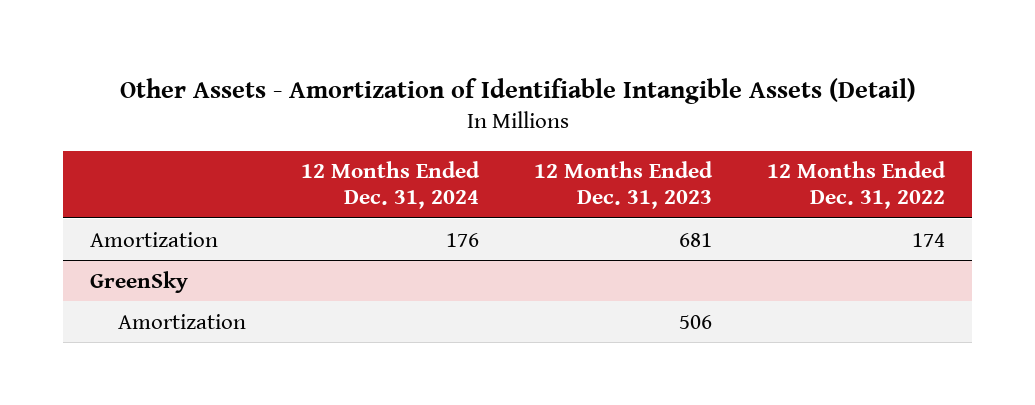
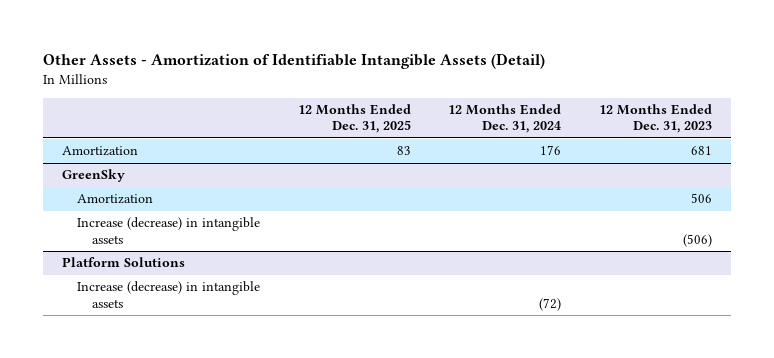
- | 12 Months Ended Dec. 31, 2024 | 12 Months Ended Dec. 31, 2023 | 12 Months Ended Dec. 31, 2022
+ | 12 Months Ended Dec. 31, 2025 | 12 Months Ended Dec. 31, 2024 | 12 Months Ended Dec. 31, 2023
@ GreenSky
+ Increase (decrease) in intangible assets | | | (506)
+ Platform Solutions
+ Increase (decrease) in intangible assets | | (72) |

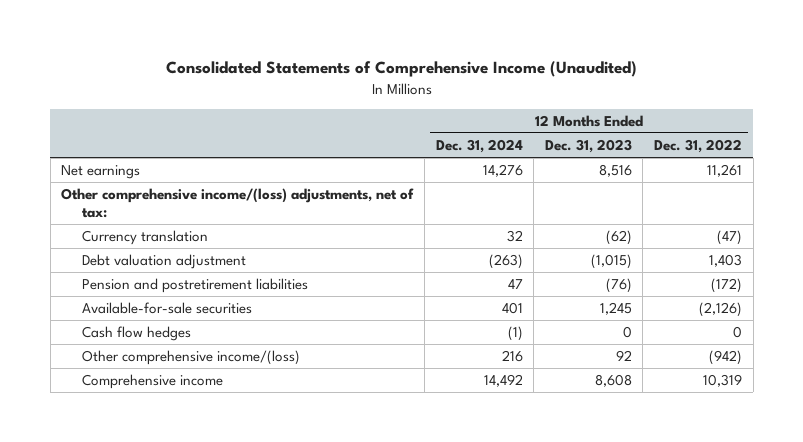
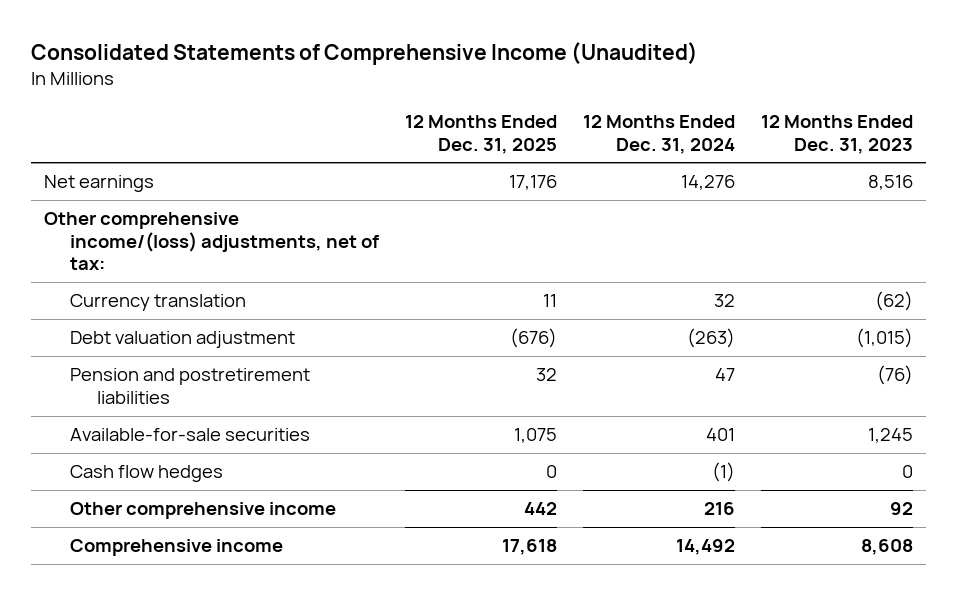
- | 12 Months Ended Dec. 31, 2024 | 12 Months Ended Dec. 31, 2023 | 12 Months Ended Dec. 31, 2022
+ | 12 Months Ended Dec. 31, 2025 | 12 Months Ended Dec. 31, 2024 | 12 Months Ended Dec. 31, 2023
- Other comprehensive income/(loss) | 216 | 92 | (942)
+ Other comprehensive income | 442 | 216 | 92

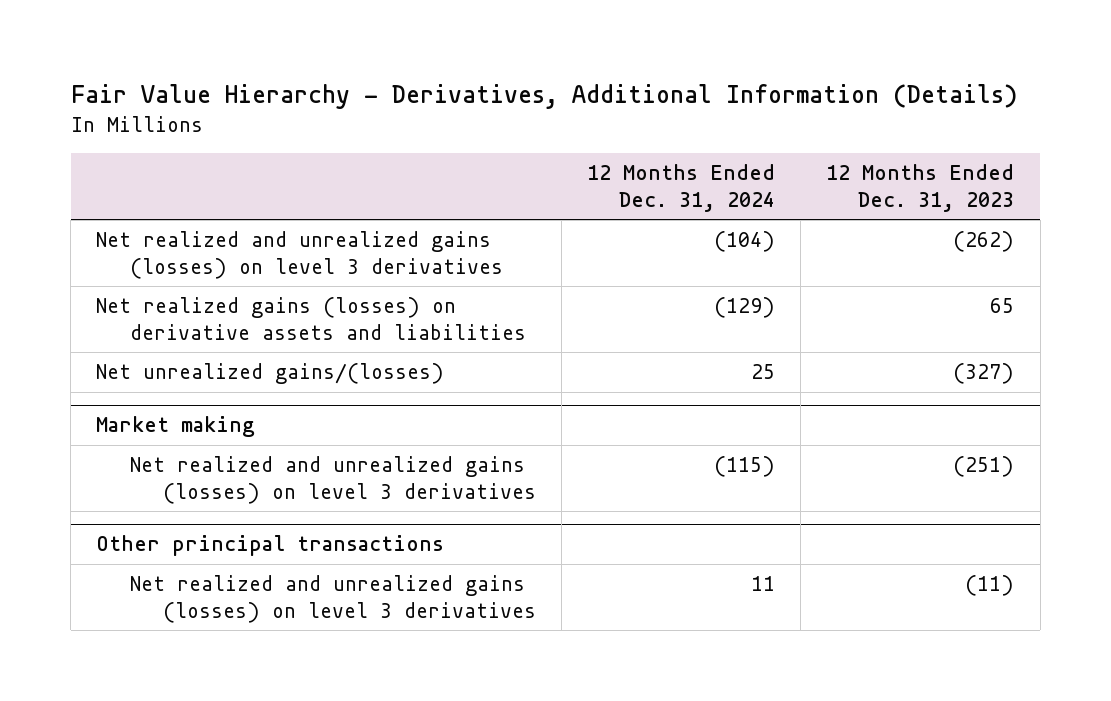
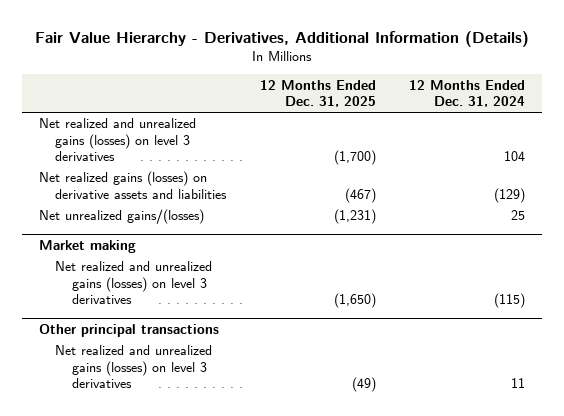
- | 12 Months Ended Dec. 31, 2024 | 12 Months Ended Dec. 31, 2023
+ | 12 Months Ended Dec. 31, 2025 | 12 Months Ended Dec. 31, 2024
- Net realized and unrealized gains (losses) on level 3 derivatives | (104) | (262)
+ Net realized and unrealized gains (losses) on level 3 derivatives | (1,700) | 104

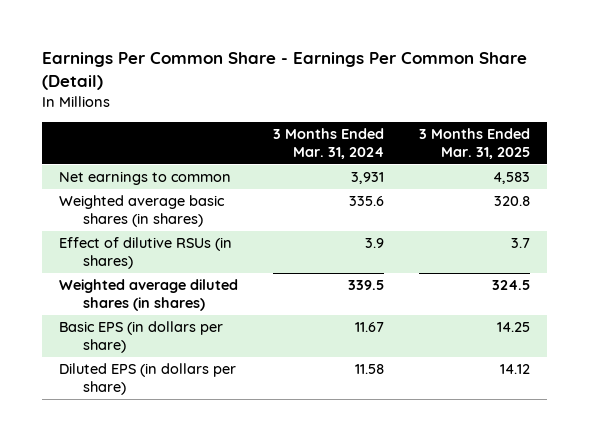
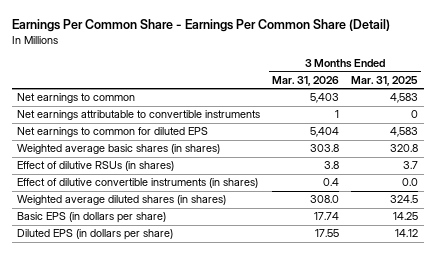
- | 3 Months Ended Mar. 31, 2024 | 3 Months Ended Mar. 31, 2025
+ | 3 Months Ended Mar. 31, 2026 | 3 Months Ended Mar. 31, 2025
+ Net earnings attributable to convertible instruments | 1 | 0
+ Net earnings to common for diluted EPS | 5,404 | 4,583
+ Effect of dilutive convertible instruments (in shares) | 0.4 | 0.0

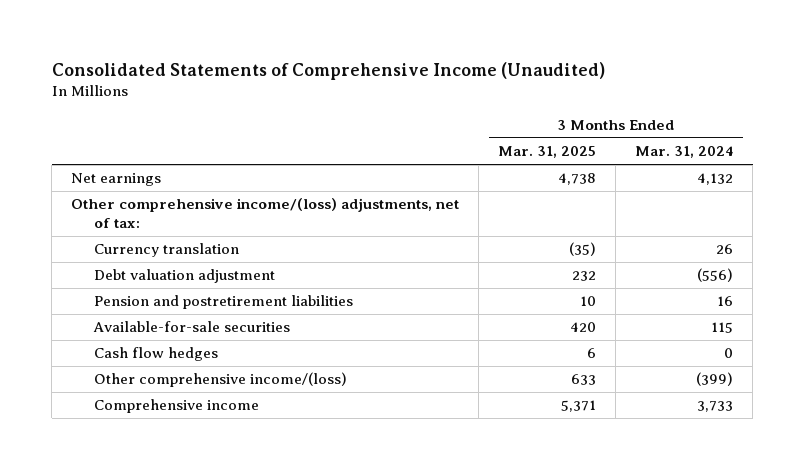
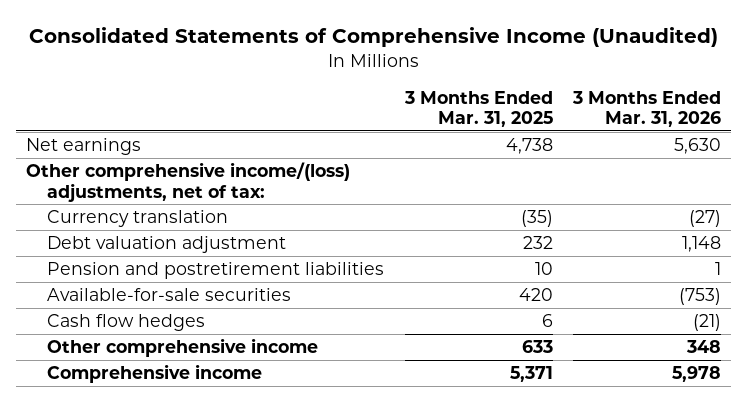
- | 3 Months Ended Mar. 31, 2025 | 3 Months Ended Mar. 31, 2024
+ | 3 Months Ended Mar. 31, 2025 | 3 Months Ended Mar. 31, 2026
- Other comprehensive income/(loss) | 633 | (399)
+ Other comprehensive income | 633 | 348

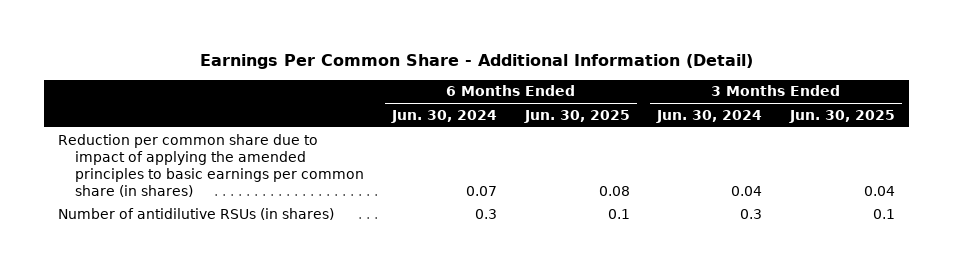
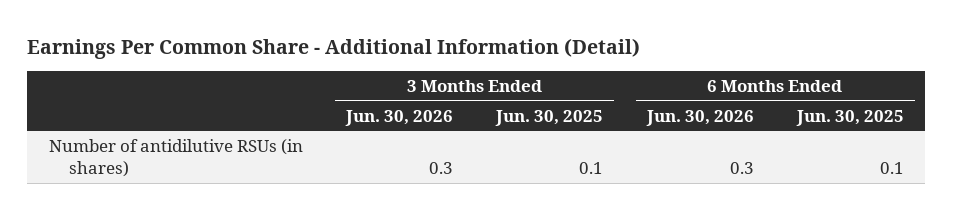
- | 6 Months Ended Jun. 30, 2024 | 6 Months Ended Jun. 30, 2025 | 3 Months Ended Jun. 30, 2024 | 3 Months Ended Jun. 30, 2025
+ | 3 Months Ended Jun. 30, 2026 | 3 Months Ended Jun. 30, 2025 | 6 Months Ended Jun. 30, 2026 | 6 Months Ended Jun. 30, 2025
- Reduction per common share due to impact of applying the amended principles to basic earnings per common share (in shares) | 0.07 | 0.08 | 0.04 | 0.04

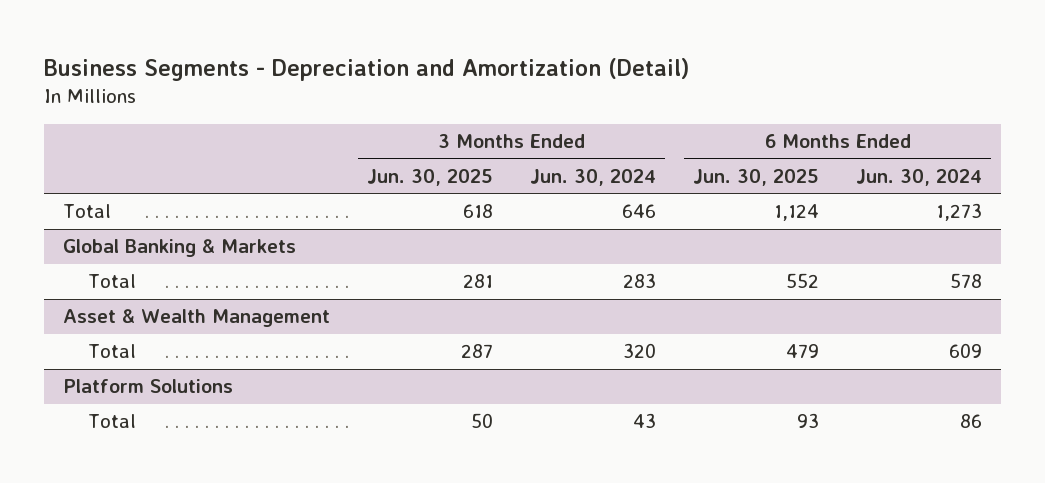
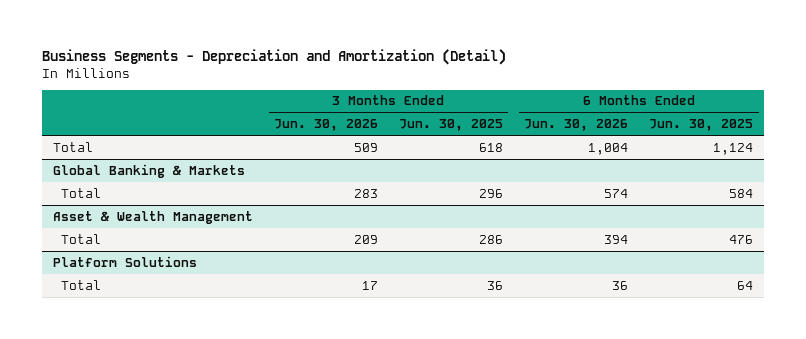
- | 3 Months Ended Jun. 30, 2025 | 3 Months Ended Jun. 30, 2024 | 6 Months Ended Jun. 30, 2025 | 6 Months Ended Jun. 30, 2024
+ | 3 Months Ended Jun. 30, 2026 | 3 Months Ended Jun. 30, 2025 | 6 Months Ended Jun. 30, 2026 | 6 Months Ended Jun. 30, 2025
@ Global Banking & Markets
- Total | 281 | 283 | 552 | 578
+ Total | 283 | 296 | 574 | 584
@ Asset & Wealth Management
- Total | 287 | 320 | 479 | 609
+ Total | 209 | 286 | 394 | 476
@ Platform Solutions
- Total | 50 | 43 | 93 | 86
+ Total | 17 | 36 | 36 | 64

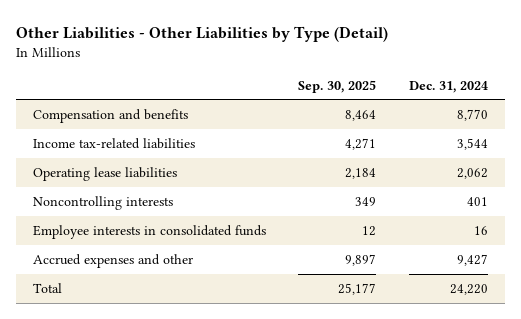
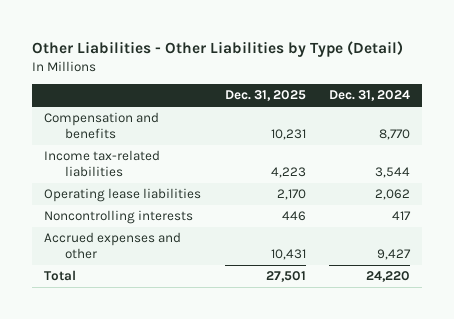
- | Sep. 30, 2025 | Dec. 31, 2024
+ | Dec. 31, 2025 | Dec. 31, 2024
- Noncontrolling interests | 349 | 401
- Employee interests in consolidated funds | 12 | 16
+ Noncontrolling interests | 446 | 417

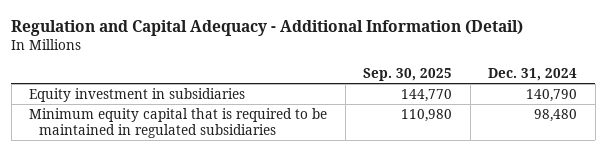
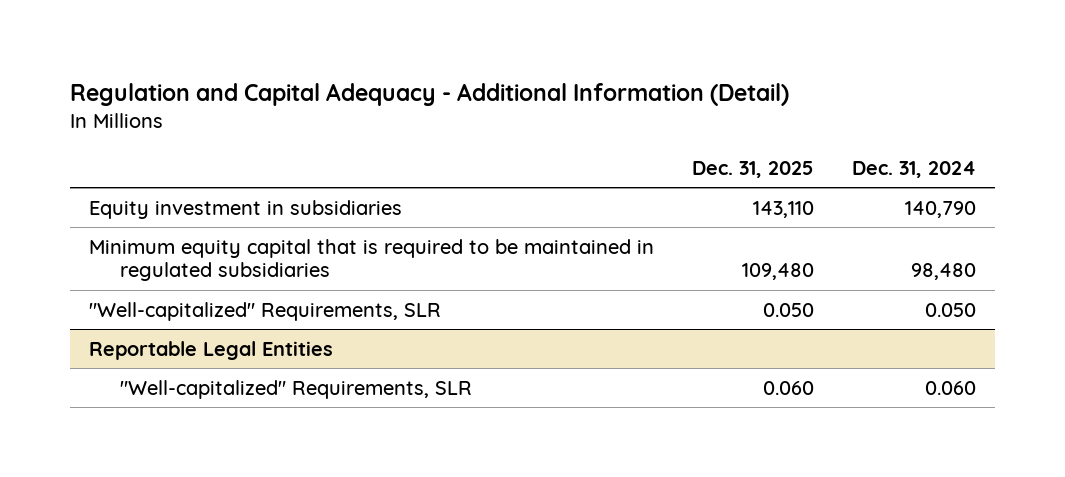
- | Sep. 30, 2025 | Dec. 31, 2024
+ | Dec. 31, 2025 | Dec. 31, 2024
+ "Well-capitalized" Requirements, SLR | 0.050 | 0.050
+ Reportable Legal Entities
+ "Well-capitalized" Requirements, SLR | 0.060 | 0.060

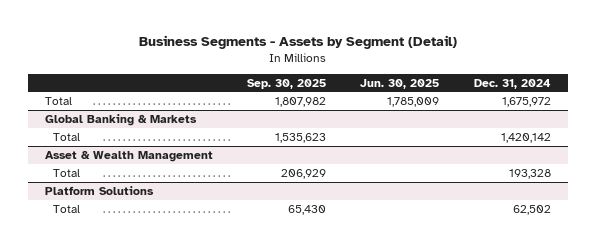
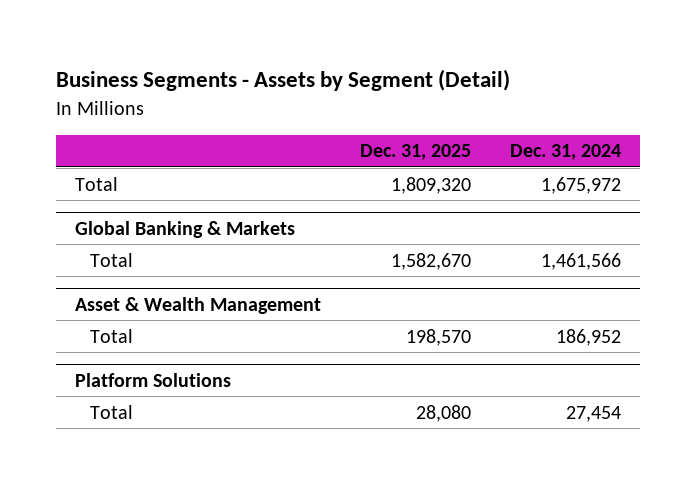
- | Sep. 30, 2025 | Jun. 30, 2025 | Dec. 31, 2024
+ | Dec. 31, 2025 | Dec. 31, 2024
@ Global Banking & Markets
- Total | 1,535,623 | | 1,420,142
+ Total | 1,582,670 | 1,461,566
@ Asset & Wealth Management
- Total | 206,929 | | 193,328
+ Total | 198,570 | 186,952
@ Platform Solutions
- Total | 65,430 | | 62,502
+ Total | 28,080 | 27,454

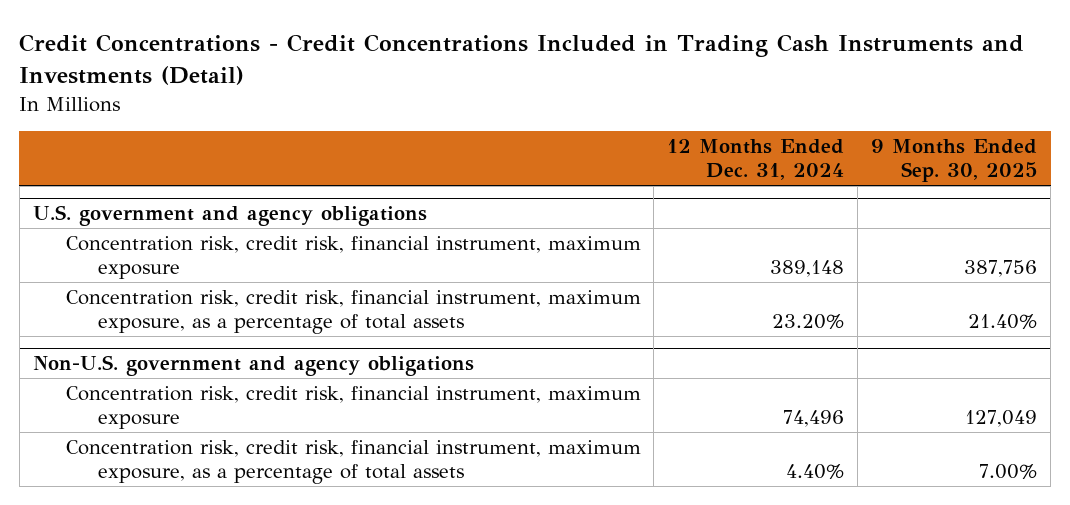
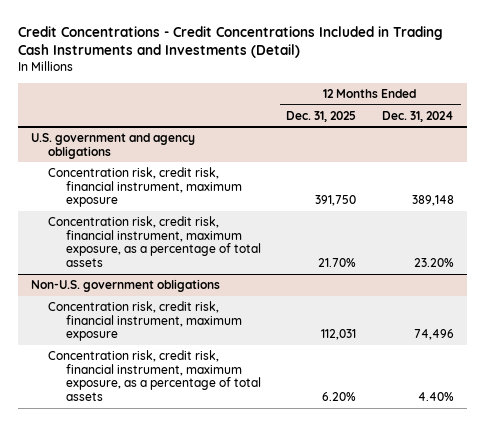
- | 12 Months Ended Dec. 31, 2024 | 9 Months Ended Sep. 30, 2025
+ | 12 Months Ended Dec. 31, 2025 | 12 Months Ended Dec. 31, 2024
- Non-U.S. government and agency obligations
+ Non-U.S. government obligations

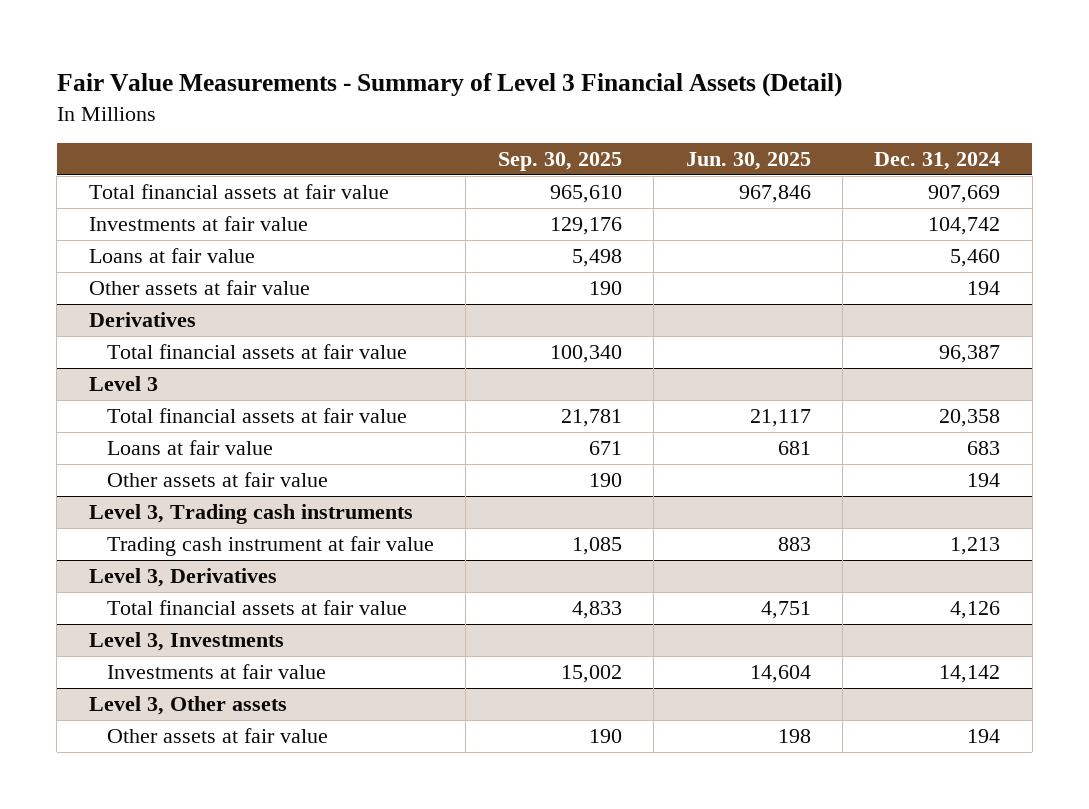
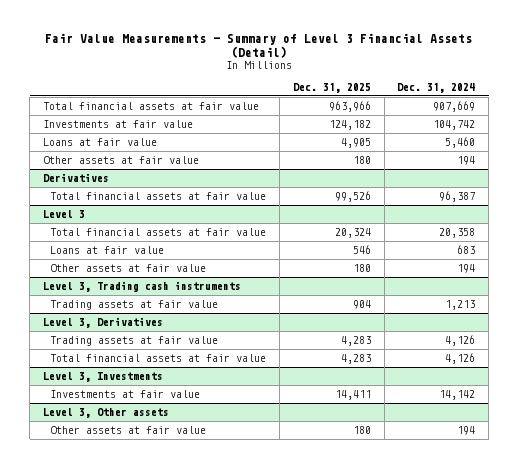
- | Sep. 30, 2025 | Jun. 30, 2025 | Dec. 31, 2024
+ | Dec. 31, 2025 | Dec. 31, 2024
@ Level 3, Trading cash instruments
- Trading cash instrument at fair value | 1,085 | 883 | 1,213
+ Trading assets at fair value | 904 | 1,213
@ Level 3, Derivatives
+ Trading assets at fair value | 4,283 | 4,126

